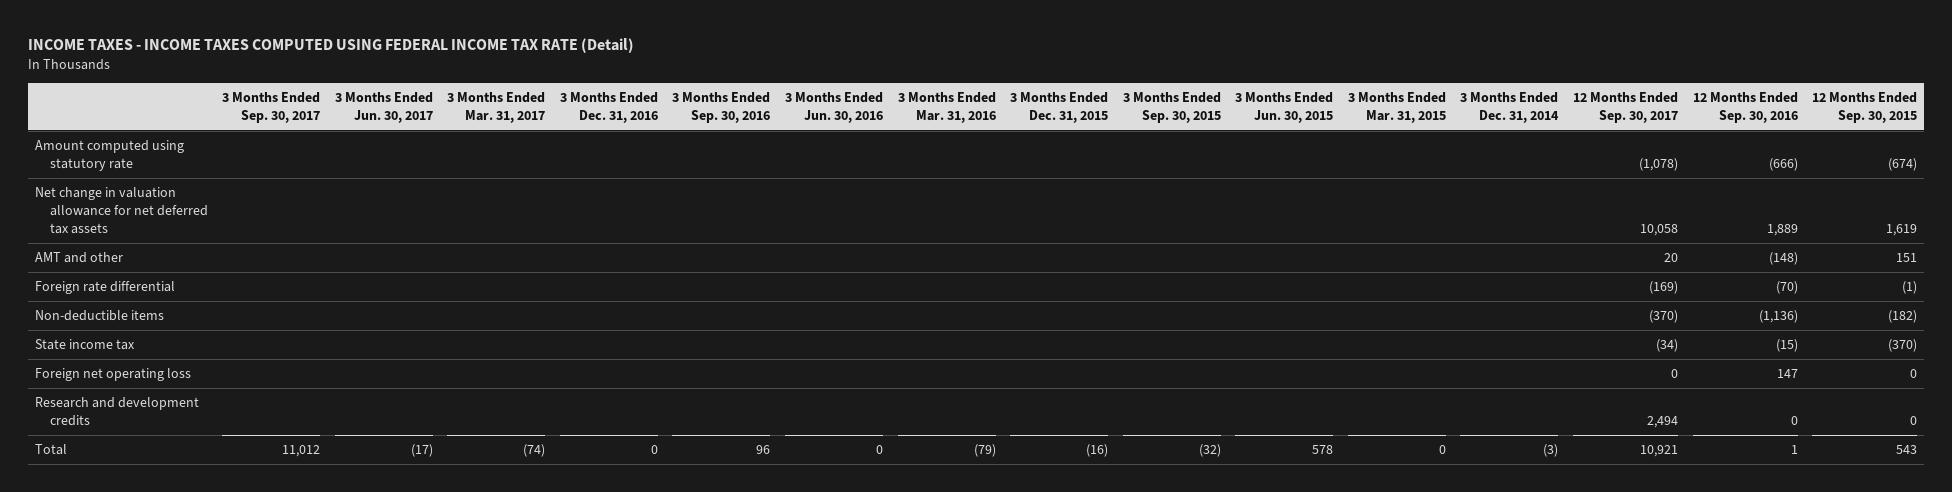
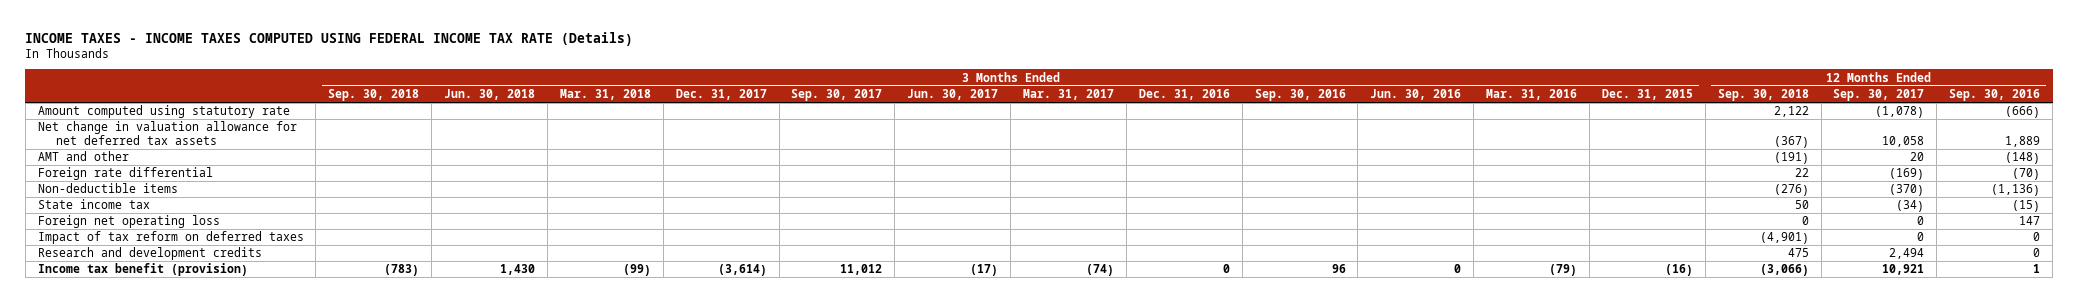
- INCOME TAXES - INCOME TAXES COMPUTED USING FEDERAL INCOME TAX RATE (Detail)
+ INCOME TAXES - INCOME TAXES COMPUTED USING FEDERAL INCOME TAX RATE (Details)
- | 3 Months Ended Sep. 30, 2017 | 3 Months Ended Jun. 30, 2017 | 3 Months Ended Mar. 31, 2017 | 3 Months Ended Dec. 31, 2016 | 3 Months Ended Sep. 30, 2016 | 3 Months Ended Jun. 30, 2016 | 3 Months Ended Mar. 31, 2016 | 3 Months Ended Dec. 31, 2015 | 3 Months Ended Sep. 30, 2015 | 3 Months Ended Jun. 30, 2015 | 3 Months Ended Mar. 31, 2015 | 3 Months Ended Dec. 31, 2014 | 12 Months Ended Sep. 30, 2017 | 12 Months Ended Sep. 30, 2016 | 12 Months Ended Sep. 30, 2015
+ | 3 Months Ended Sep. 30, 2018 | 3 Months Ended Jun. 30, 2018 | 3 Months Ended Mar. 31, 2018 | 3 Months Ended Dec. 31, 2017 | 3 Months Ended Sep. 30, 2017 | 3 Months Ended Jun. 30, 2017 | 3 Months Ended Mar. 31, 2017 | 3 Months Ended Dec. 31, 2016 | 3 Months Ended Sep. 30, 2016 | 3 Months Ended Jun. 30, 2016 | 3 Months Ended Mar. 31, 2016 | 3 Months Ended Dec. 31, 2015 | 12 Months Ended Sep. 30, 2018 | 12 Months Ended Sep. 30, 2017 | 12 Months Ended Sep. 30, 2016
+ Impact of tax reform on deferred taxes | | | | | | | | | | | | | (4,901) | 0 | 0
- Total | 11,012 | (17) | (74) | 0 | 96 | 0 | (79) | (16) | (32) | 578 | 0 | (3) | 10,921 | 1 | 543
+ Income tax benefit (provision) | (783) | 1,430 | (99) | (3,614) | 11,012 | (17) | (74) | 0 | 96 | 0 | (79) | (16) | (3,066) | 10,921 | 1

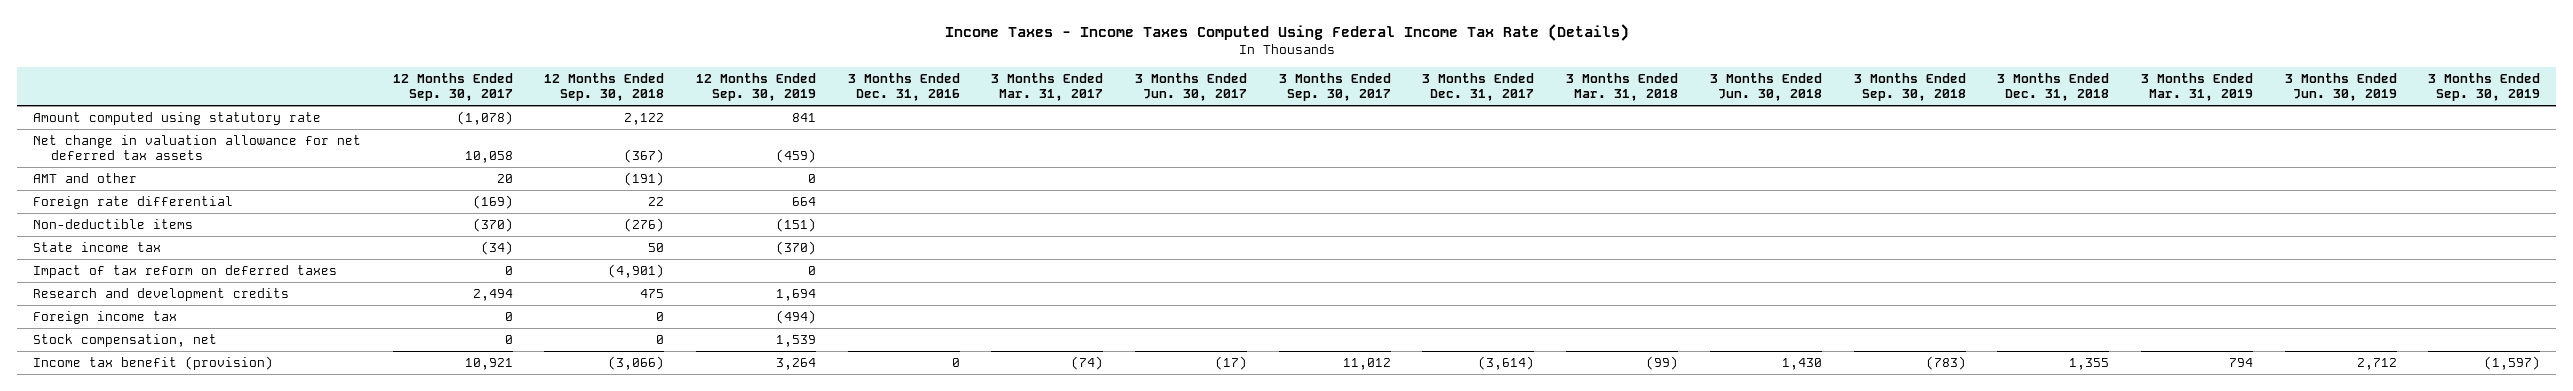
- INCOME TAXES - INCOME TAXES COMPUTED USING FEDERAL INCOME TAX RATE (Details)
+ Income Taxes - Income Taxes Computed Using Federal Income Tax Rate (Details)
- | 3 Months Ended Sep. 30, 2018 | 3 Months Ended Jun. 30, 2018 | 3 Months Ended Mar. 31, 2018 | 3 Months Ended Dec. 31, 2017 | 3 Months Ended Sep. 30, 2017 | 3 Months Ended Jun. 30, 2017 | 3 Months Ended Mar. 31, 2017 | 3 Months Ended Dec. 31, 2016 | 3 Months Ended Sep. 30, 2016 | 3 Months Ended Jun. 30, 2016 | 3 Months Ended Mar. 31, 2016 | 3 Months Ended Dec. 31, 2015 | 12 Months Ended Sep. 30, 2018 | 12 Months Ended Sep. 30, 2017 | 12 Months Ended Sep. 30, 2016
+ | 12 Months Ended Sep. 30, 2017 | 12 Months Ended Sep. 30, 2018 | 12 Months Ended Sep. 30, 2019 | 3 Months Ended Dec. 31, 2016 | 3 Months Ended Mar. 31, 2017 | 3 Months Ended Jun. 30, 2017 | 3 Months Ended Sep. 30, 2017 | 3 Months Ended Dec. 31, 2017 | 3 Months Ended Mar. 31, 2018 | 3 Months Ended Jun. 30, 2018 | 3 Months Ended Sep. 30, 2018 | 3 Months Ended Dec. 31, 2018 | 3 Months Ended Mar. 31, 2019 | 3 Months Ended Jun. 30, 2019 | 3 Months Ended Sep. 30, 2019
- Foreign net operating loss | | | | | | | | | | | | | 0 | 0 | 147
+ Foreign income tax | 0 | 0 | (494) | | | | | | | | | | | |
+ Stock compensation, net | 0 | 0 | 1,539 | | | | | | | | | | | |

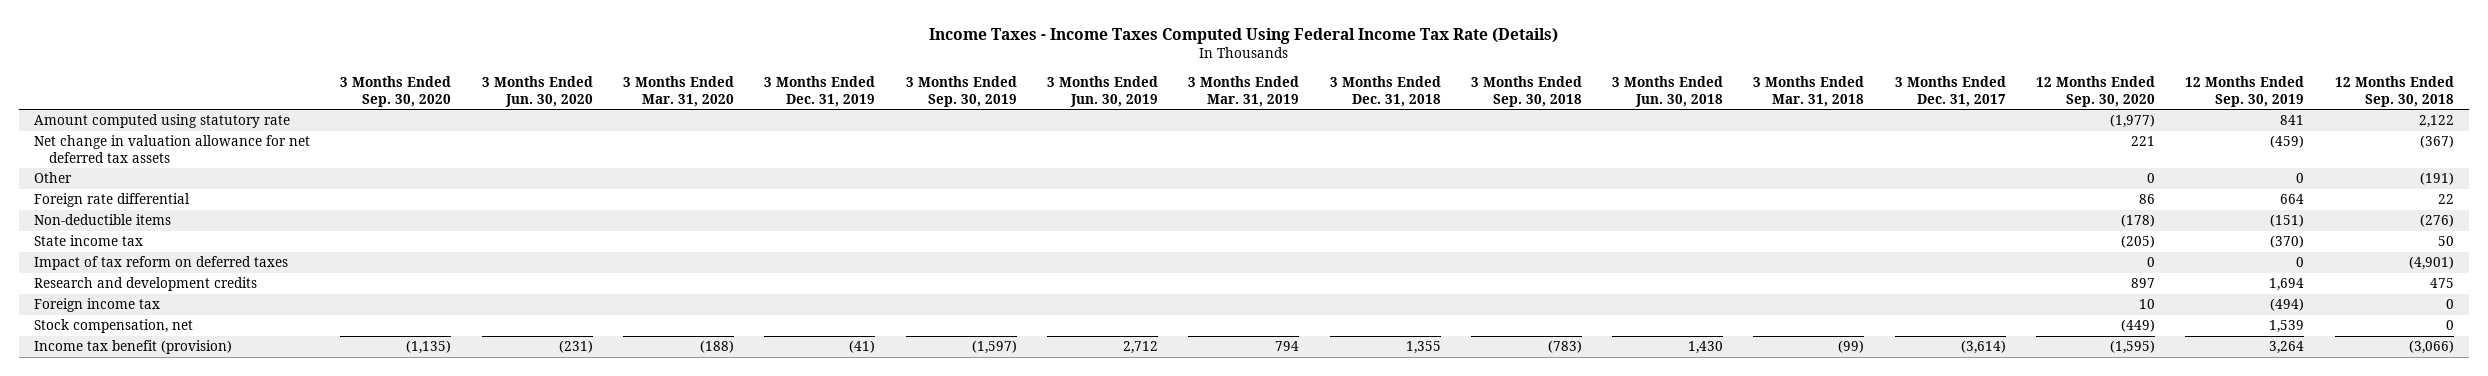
- | 12 Months Ended Sep. 30, 2017 | 12 Months Ended Sep. 30, 2018 | 12 Months Ended Sep. 30, 2019 | 3 Months Ended Dec. 31, 2016 | 3 Months Ended Mar. 31, 2017 | 3 Months Ended Jun. 30, 2017 | 3 Months Ended Sep. 30, 2017 | 3 Months Ended Dec. 31, 2017 | 3 Months Ended Mar. 31, 2018 | 3 Months Ended Jun. 30, 2018 | 3 Months Ended Sep. 30, 2018 | 3 Months Ended Dec. 31, 2018 | 3 Months Ended Mar. 31, 2019 | 3 Months Ended Jun. 30, 2019 | 3 Months Ended Sep. 30, 2019
+ | 3 Months Ended Sep. 30, 2020 | 3 Months Ended Jun. 30, 2020 | 3 Months Ended Mar. 31, 2020 | 3 Months Ended Dec. 31, 2019 | 3 Months Ended Sep. 30, 2019 | 3 Months Ended Jun. 30, 2019 | 3 Months Ended Mar. 31, 2019 | 3 Months Ended Dec. 31, 2018 | 3 Months Ended Sep. 30, 2018 | 3 Months Ended Jun. 30, 2018 | 3 Months Ended Mar. 31, 2018 | 3 Months Ended Dec. 31, 2017 | 12 Months Ended Sep. 30, 2020 | 12 Months Ended Sep. 30, 2019 | 12 Months Ended Sep. 30, 2018
- AMT and other | 20 | (191) | 0 | | | | | | | | | | | |
+ Other | | | | | | | | | | | | | 0 | 0 | (191)

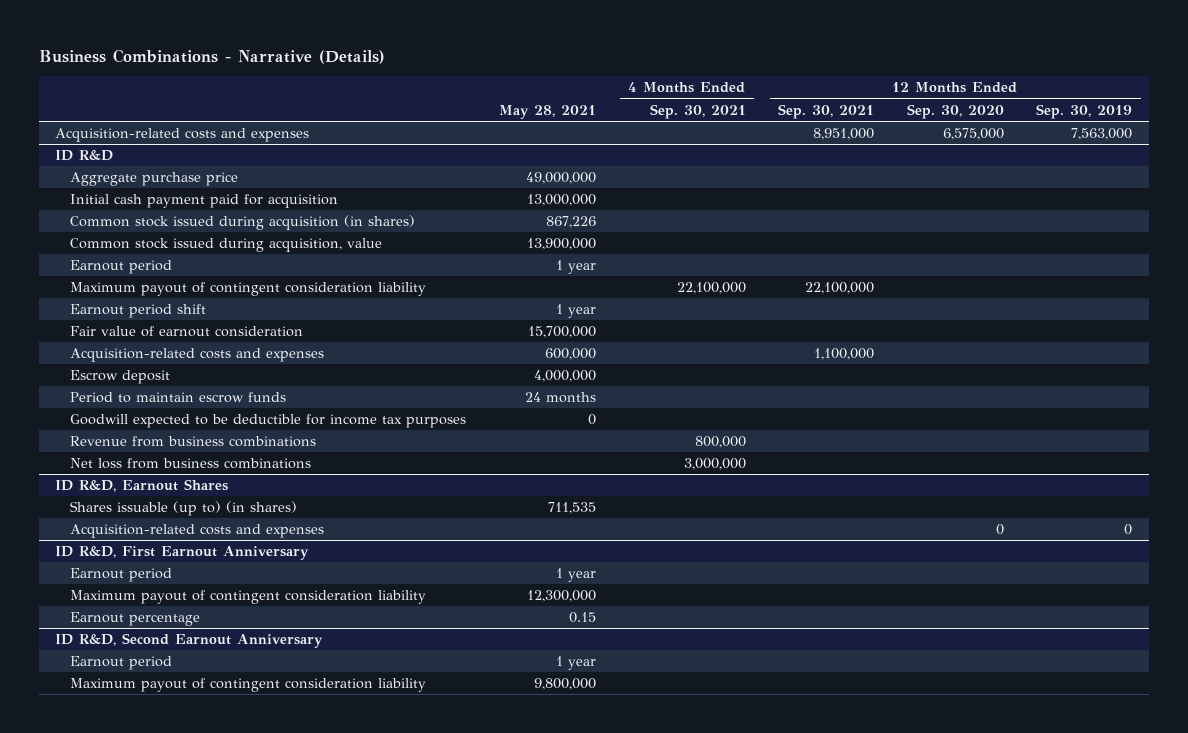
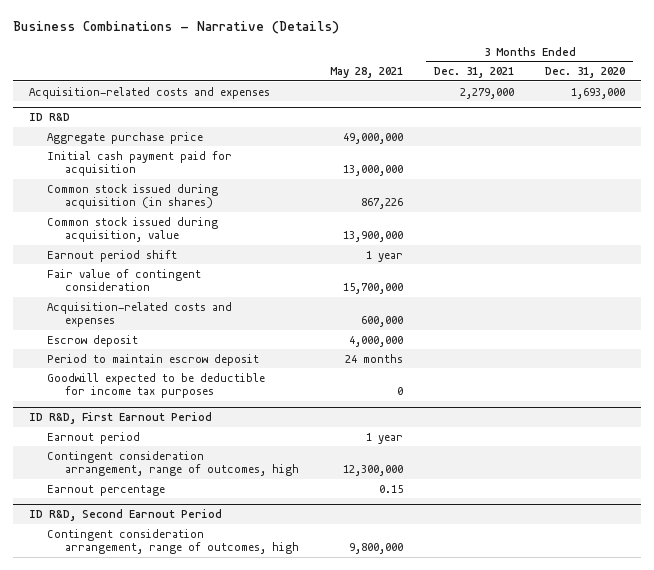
- | May 28, 2021 | 4 Months Ended Sep. 30, 2021 | 12 Months Ended Sep. 30, 2021 | 12 Months Ended Sep. 30, 2020 | 12 Months Ended Sep. 30, 2019
+ | May 28, 2021 | 3 Months Ended Dec. 31, 2021 | 3 Months Ended Dec. 31, 2020
@ ID R&D
- Earnout period | 1 year | | | |
- Maximum payout of contingent consideration liability | | 22,100,000 | 22,100,000 | |
- Fair value of earnout consideration | 15,700,000 | | | |
+ Fair value of contingent consideration | 15,700,000 | |
- Period to maintain escrow funds | 24 months | | | |
+ Period to maintain escrow deposit | 24 months | |
- Revenue from business combinations | | 800,000 | | |
- Net loss from business combinations | | 3,000,000 | | |
- ID R&D, Earnout Shares
- Shares issuable (up to) (in shares) | 711,535 | | | |
- Acquisition-related costs and expenses | | | | 0 | 0
- ID R&D, First Earnout Anniversary
+ ID R&D, First Earnout Period
- Maximum payout of contingent consideration liability | 12,300,000 | | | |
+ Contingent consideration arrangement, range of outcomes, high | 12,300,000 | |
- ID R&D, Second Earnout Anniversary
- Earnout period | 1 year | | | |
- Maximum payout of contingent consideration liability | 9,800,000 | | | |
+ ID R&D, Second Earnout Period
+ Contingent consideration arrangement, range of outcomes, high | 9,800,000 | |

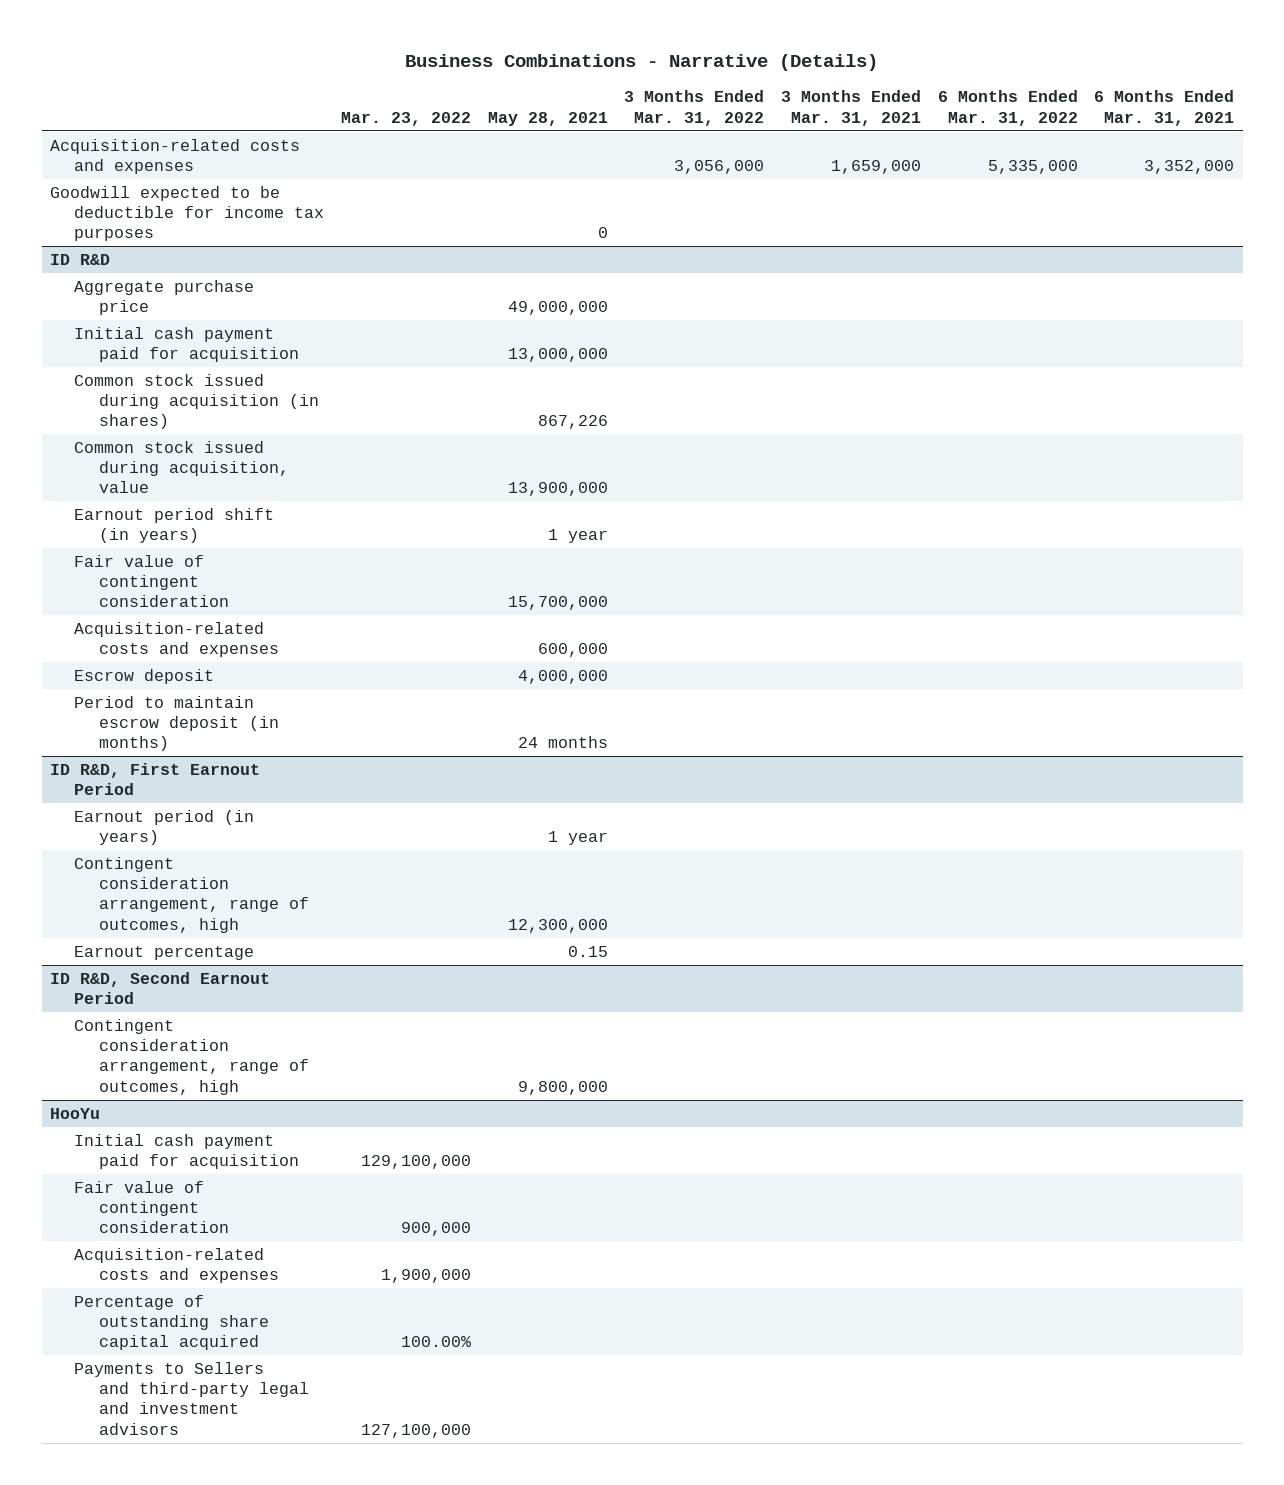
- | May 28, 2021 | 3 Months Ended Dec. 31, 2021 | 3 Months Ended Dec. 31, 2020
+ | Mar. 23, 2022 | May 28, 2021 | 3 Months Ended Mar. 31, 2022 | 3 Months Ended Mar. 31, 2021 | 6 Months Ended Mar. 31, 2022 | 6 Months Ended Mar. 31, 2021
+ Goodwill expected to be deductible for income tax purposes | | 0 | | | |
@ ID R&D
- Earnout period shift | 1 year | |
+ Earnout period shift (in years) | | 1 year | | | |
- Period to maintain escrow deposit | 24 months | |
- Goodwill expected to be deductible for income tax purposes | 0 | |
+ Period to maintain escrow deposit (in months) | | 24 months | | | |
@ ID R&D, First Earnout Period
- Earnout period | 1 year | |
+ Earnout period (in years) | | 1 year | | | |
+ HooYu
+ Initial cash payment paid for acquisition | 129,100,000 | | | | |
+ Fair value of contingent consideration | 900,000 | | | | |
+ Acquisition-related costs and expenses | 1,900,000 | | | | |
+ Percentage of outstanding share capital acquired | 100.00% | | | | |
+ Payments to Sellers and third-party legal and investment advisors | 127,100,000 | | | | |

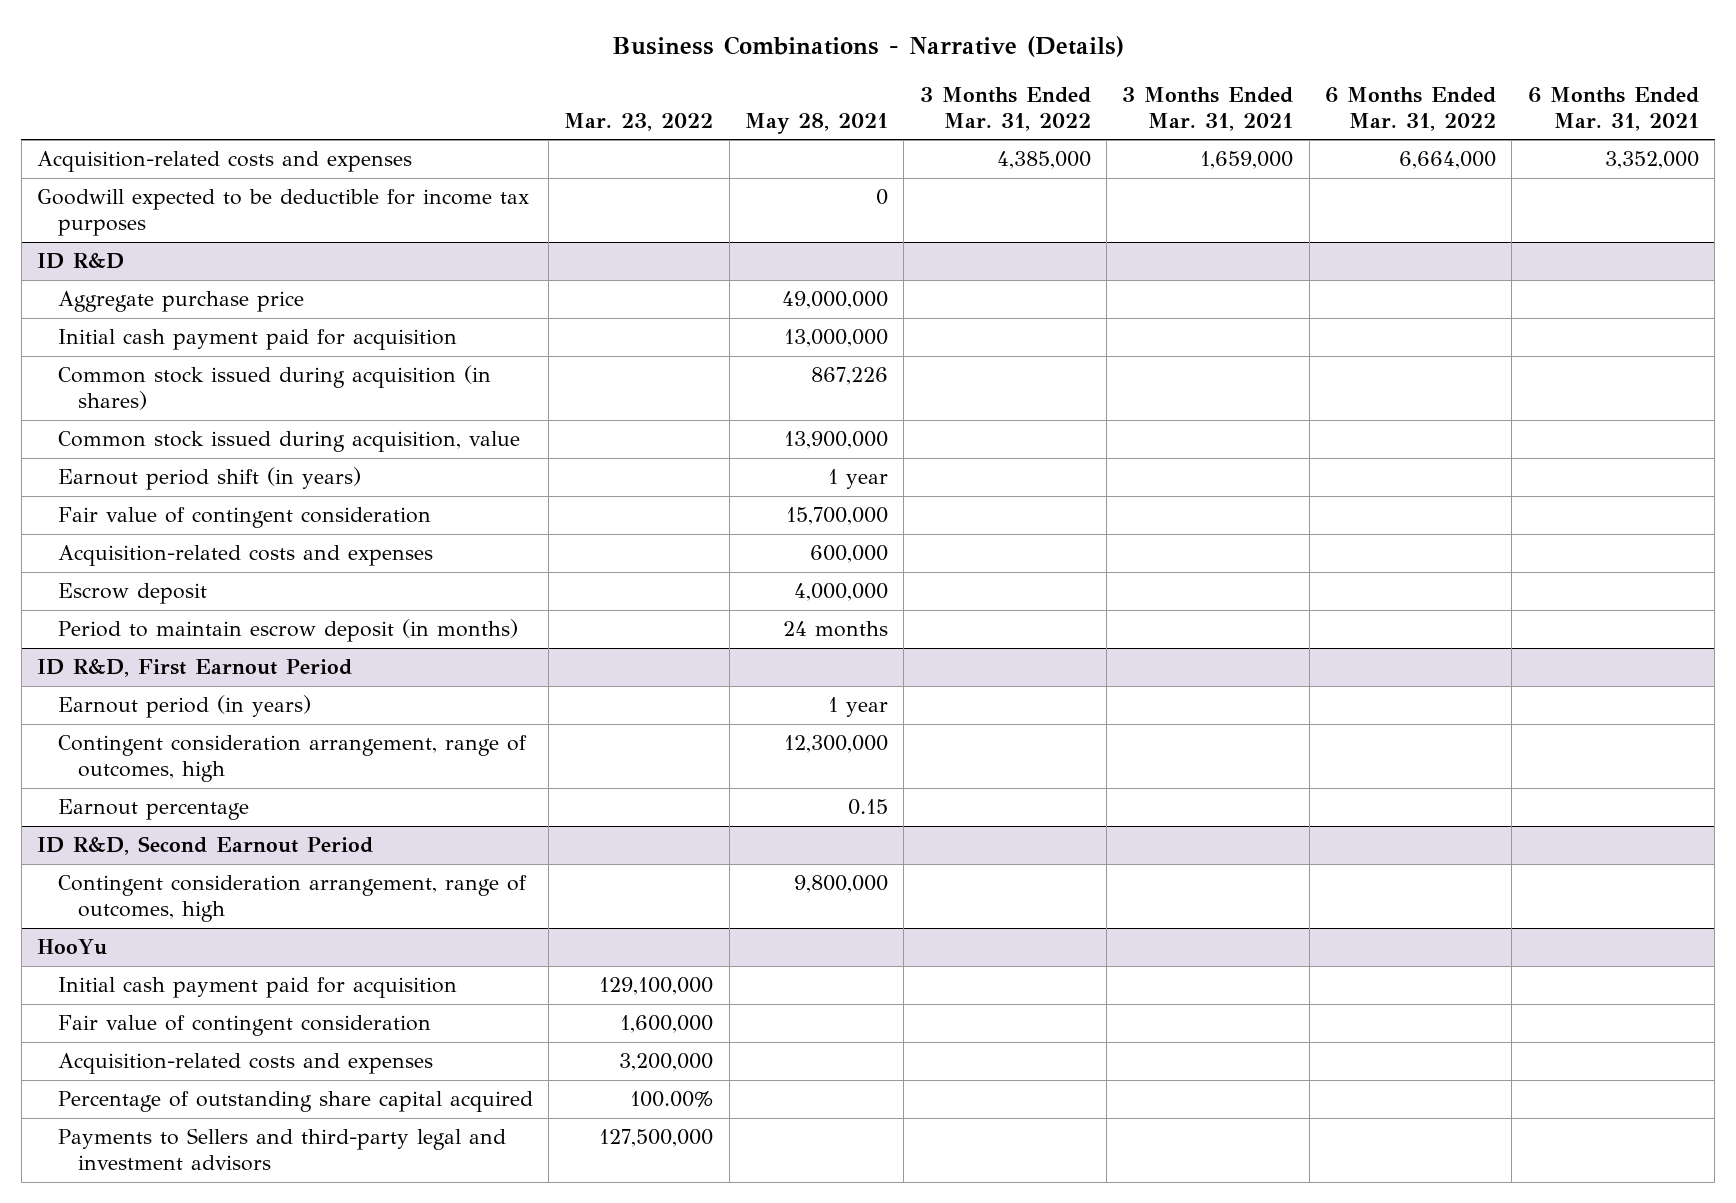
- Acquisition-related costs and expenses | | | 3,056,000 | 1,659,000 | 5,335,000 | 3,352,000
+ Acquisition-related costs and expenses | | | 4,385,000 | 1,659,000 | 6,664,000 | 3,352,000
@ HooYu
- Fair value of contingent consideration | 900,000 | | | | |
- Acquisition-related costs and expenses | 1,900,000 | | | | |
+ Fair value of contingent consideration | 1,600,000 | | | | |
+ Acquisition-related costs and expenses | 3,200,000 | | | | |
- Payments to Sellers and third-party legal and investment advisors | 127,100,000 | | | | |
+ Payments to Sellers and third-party legal and investment advisors | 127,500,000 | | | | |

